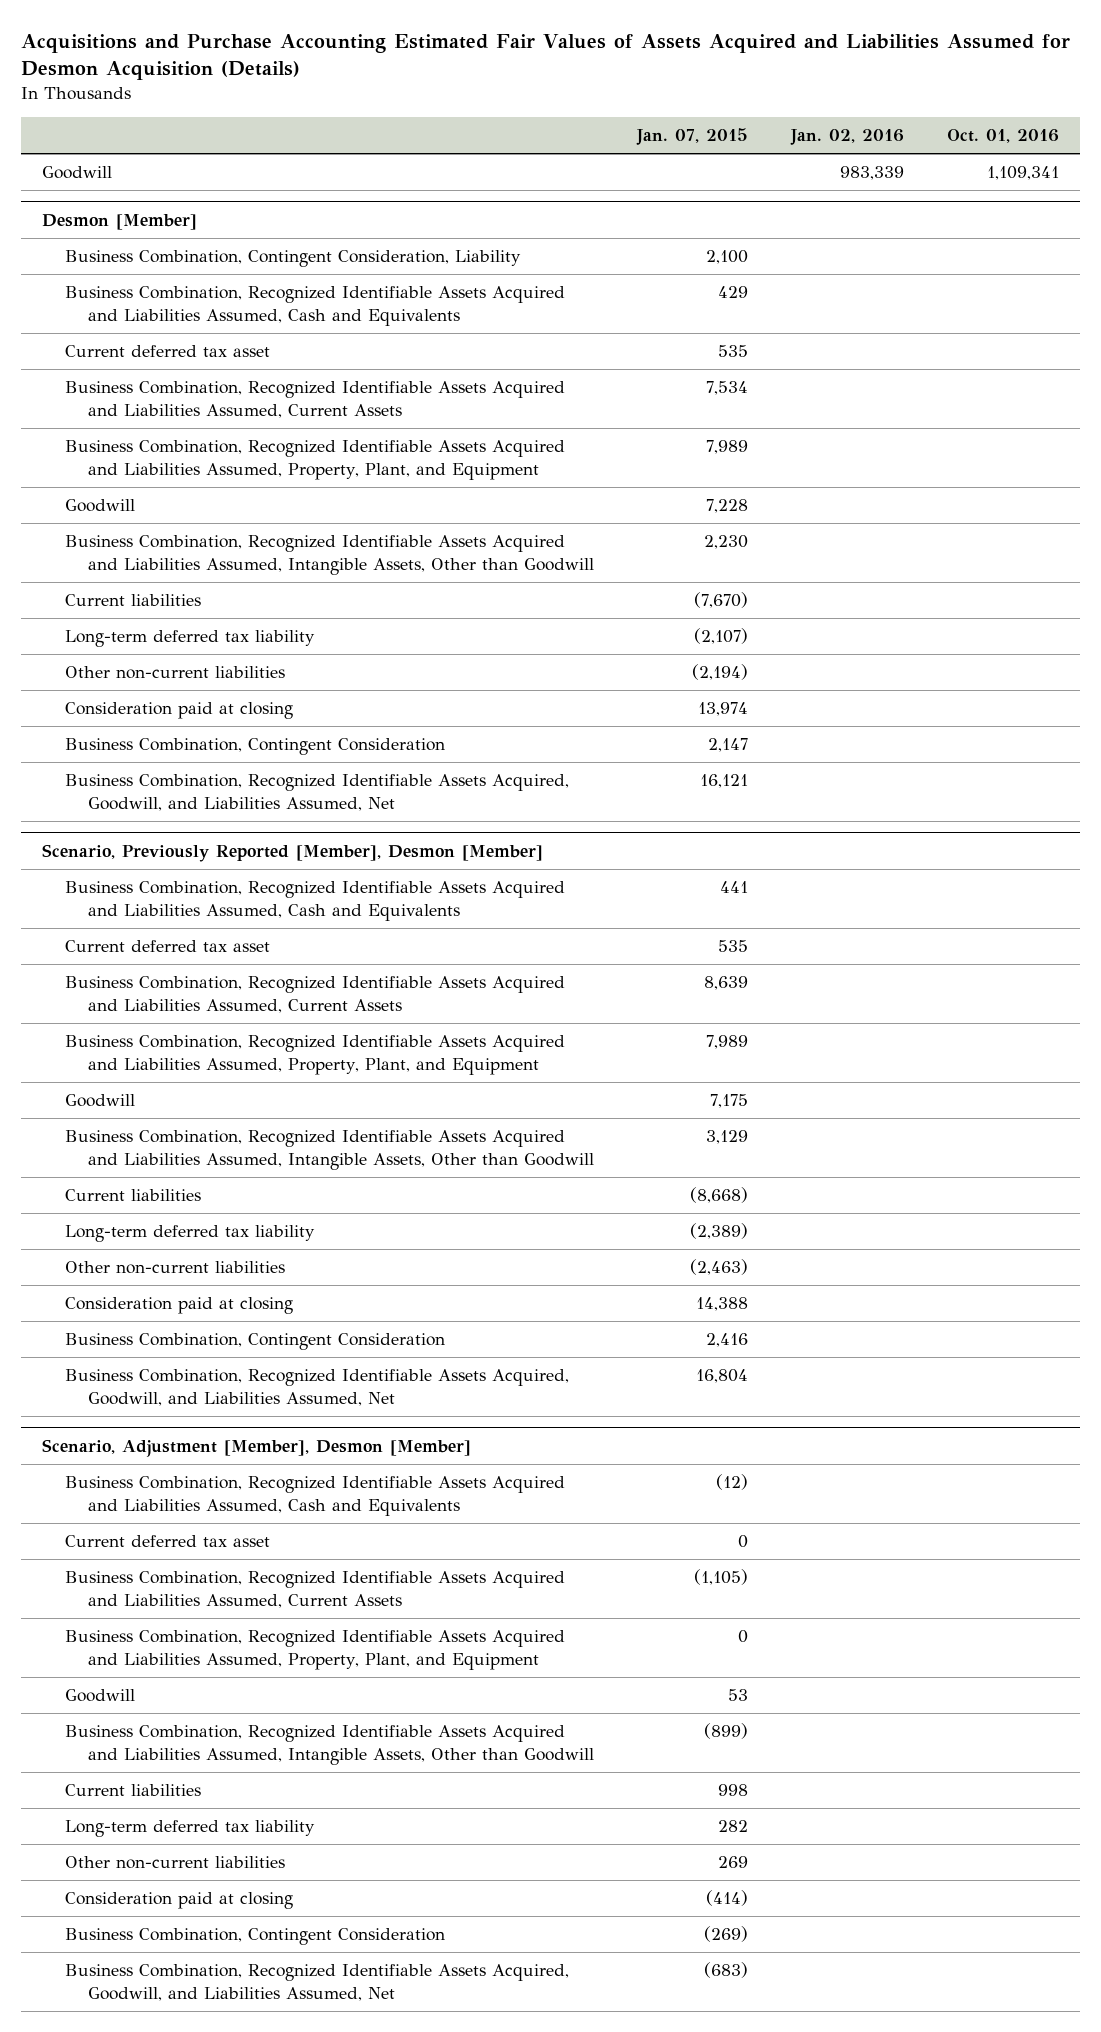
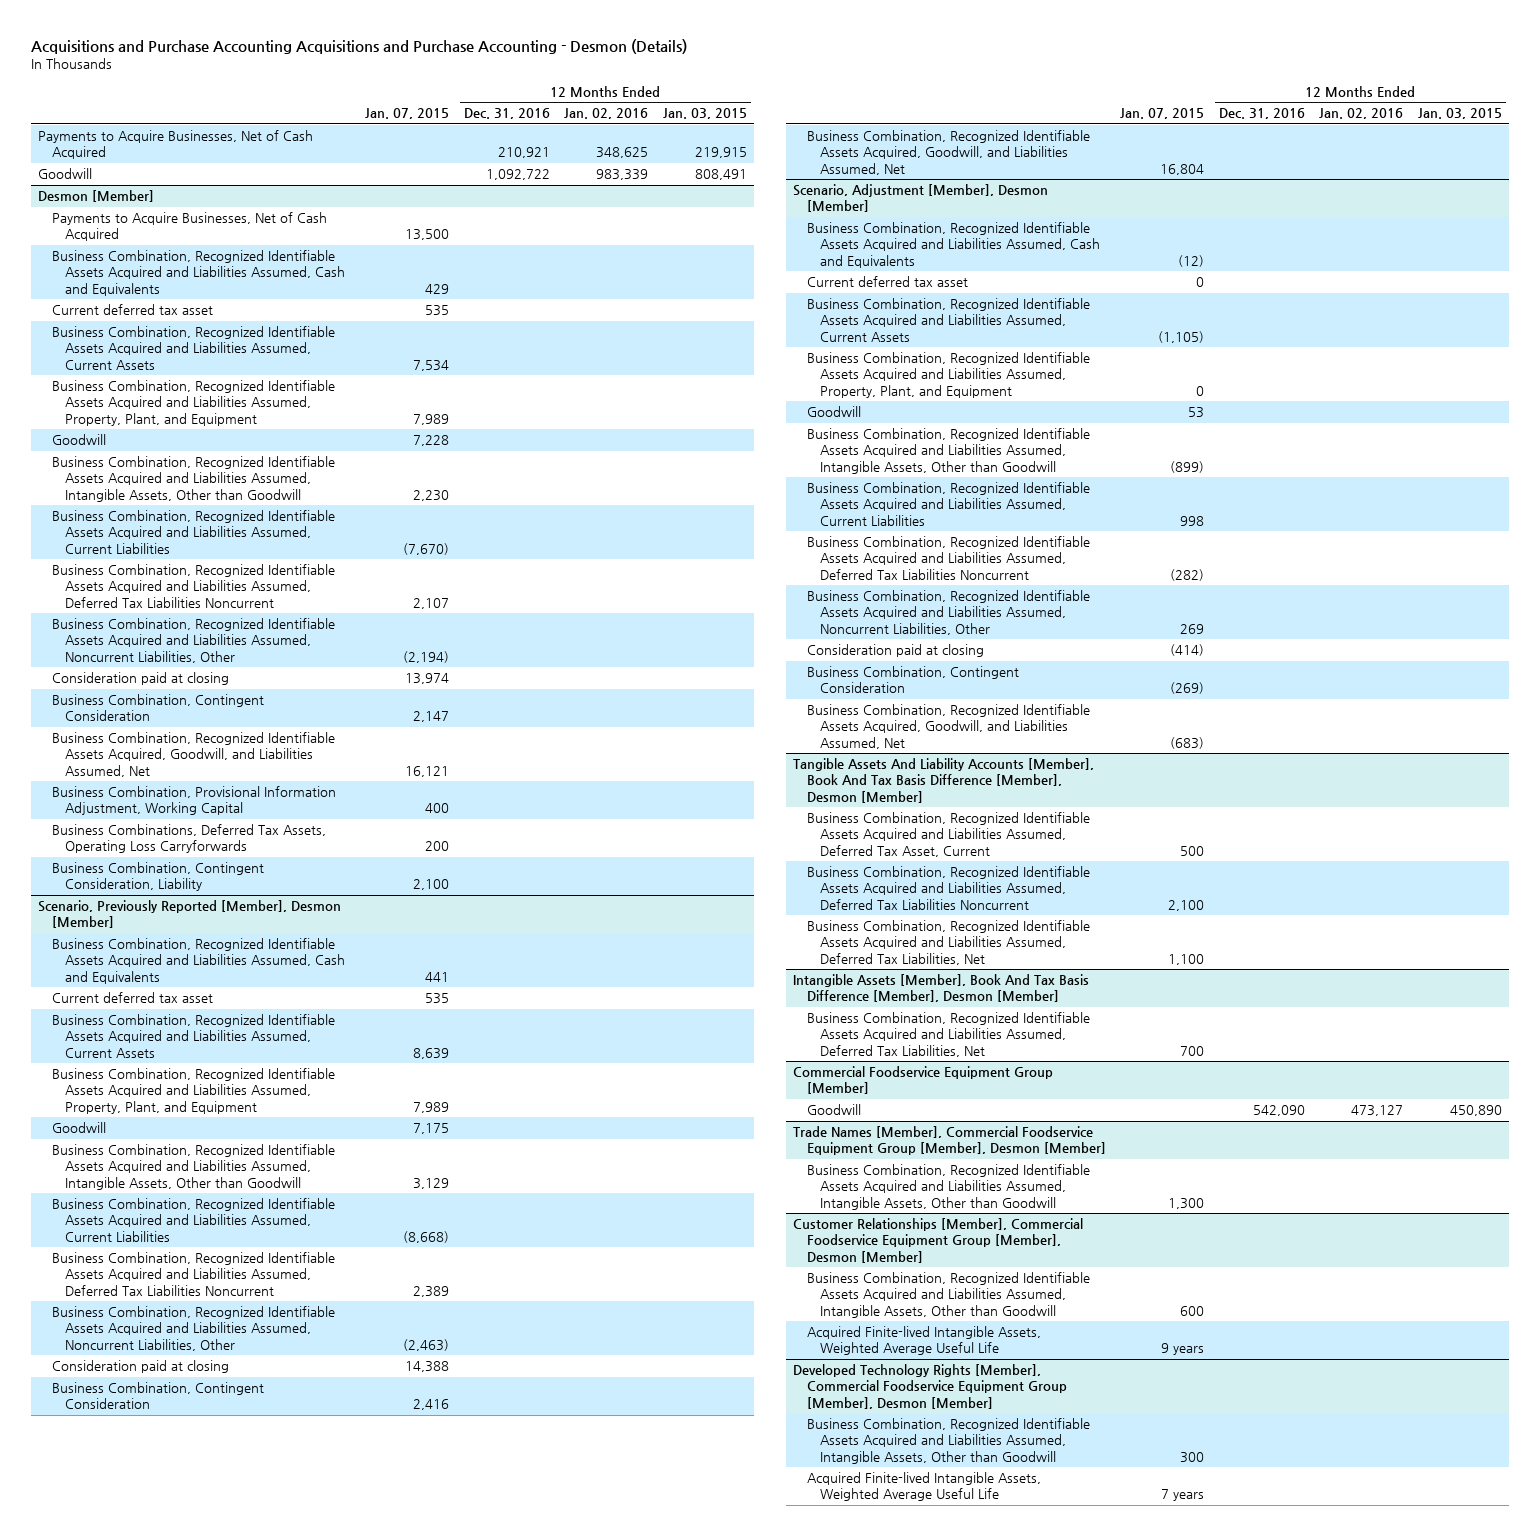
- Acquisitions and Purchase Accounting Estimated Fair Values of Assets Acquired and Liabilities Assumed for Desmon Acquisition (Details)
+ Acquisitions and Purchase Accounting Acquisitions and Purchase Accounting - Desmon (Details)
- | Jan. 07, 2015 | Jan. 02, 2016 | Oct. 01, 2016
+ | Jan. 07, 2015 | 12 Months Ended Dec. 31, 2016 | 12 Months Ended Jan. 02, 2016 | 12 Months Ended Jan. 03, 2015
+ Payments to Acquire Businesses, Net of Cash Acquired | | 210,921 | 348,625 | 219,915
@ Desmon [Member]
+ Payments to Acquire Businesses, Net of Cash Acquired | 13,500 | | |
- Current liabilities | (7,670) | |
- Long-term deferred tax liability | (2,107) | |
- Other non-current liabilities | (2,194) | |
+ Business Combination, Recognized Identifiable Assets Acquired and Liabilities Assumed, Current Liabilities | (7,670) | | |
+ Business Combination, Recognized Identifiable Assets Acquired and Liabilities Assumed, Deferred Tax Liabilities Noncurrent | 2,107 | | |
+ Business Combination, Recognized Identifiable Assets Acquired and Liabilities Assumed, Noncurrent Liabilities, Other | (2,194) | | |
+ Business Combination, Provisional Information Adjustment, Working Capital | 400 | | |
+ Business Combinations, Deferred Tax Assets, Operating Loss Carryforwards | 200 | | |
moved down: Business Combination, Contingent Consideration, Liability | 2,100 | | |
@ Scenario, Previously Reported [Member], Desmon [Member]
- Current liabilities | (8,668) | |
- Long-term deferred tax liability | (2,389) | |
- Other non-current liabilities | (2,463) | |
+ Business Combination, Recognized Identifiable Assets Acquired and Liabilities Assumed, Current Liabilities | (8,668) | | |
+ Business Combination, Recognized Identifiable Assets Acquired and Liabilities Assumed, Deferred Tax Liabilities Noncurrent | 2,389 | | |
+ Business Combination, Recognized Identifiable Assets Acquired and Liabilities Assumed, Noncurrent Liabilities, Other | (2,463) | | |
@ Scenario, Adjustment [Member], Desmon [Member]
- Current liabilities | 998 | |
- Long-term deferred tax liability | 282 | |
- Other non-current liabilities | 269 | |
+ Business Combination, Recognized Identifiable Assets Acquired and Liabilities Assumed, Current Liabilities | 998 | | |
+ Business Combination, Recognized Identifiable Assets Acquired and Liabilities Assumed, Deferred Tax Liabilities Noncurrent | (282) | | |
+ Business Combination, Recognized Identifiable Assets Acquired and Liabilities Assumed, Noncurrent Liabilities, Other | 269 | | |
+ Tangible Assets And Liability Accounts [Member], Book And Tax Basis Difference [Member], Desmon [Member]
+ Business Combination, Recognized Identifiable Assets Acquired and Liabilities Assumed, Deferred Tax Asset, Current | 500 | | |
+ Business Combination, Recognized Identifiable Assets Acquired and Liabilities Assumed, Deferred Tax Liabilities Noncurrent | 2,100 | | |
+ Business Combination, Recognized Identifiable Assets Acquired and Liabilities Assumed, Deferred Tax Liabilities, Net | 1,100 | | |
+ Intangible Assets [Member], Book And Tax Basis Difference [Member], Desmon [Member]
+ Business Combination, Recognized Identifiable Assets Acquired and Liabilities Assumed, Deferred Tax Liabilities, Net | 700 | | |
+ Commercial Foodservice Equipment Group [Member]
+ Goodwill | | 542,090 | 473,127 | 450,890
+ Trade Names [Member], Commercial Foodservice Equipment Group [Member], Desmon [Member]
+ Business Combination, Recognized Identifiable Assets Acquired and Liabilities Assumed, Intangible Assets, Other than Goodwill | 1,300 | | |
+ Customer Relationships [Member], Commercial Foodservice Equipment Group [Member], Desmon [Member]
+ Business Combination, Recognized Identifiable Assets Acquired and Liabilities Assumed, Intangible Assets, Other than Goodwill | 600 | | |
+ Acquired Finite-lived Intangible Assets, Weighted Average Useful Life | 9 years | | |
+ Developed Technology Rights [Member], Commercial Foodservice Equipment Group [Member], Desmon [Member]
+ Business Combination, Recognized Identifiable Assets Acquired and Liabilities Assumed, Intangible Assets, Other than Goodwill | 300 | | |
+ Acquired Finite-lived Intangible Assets, Weighted Average Useful Life | 7 years | | |

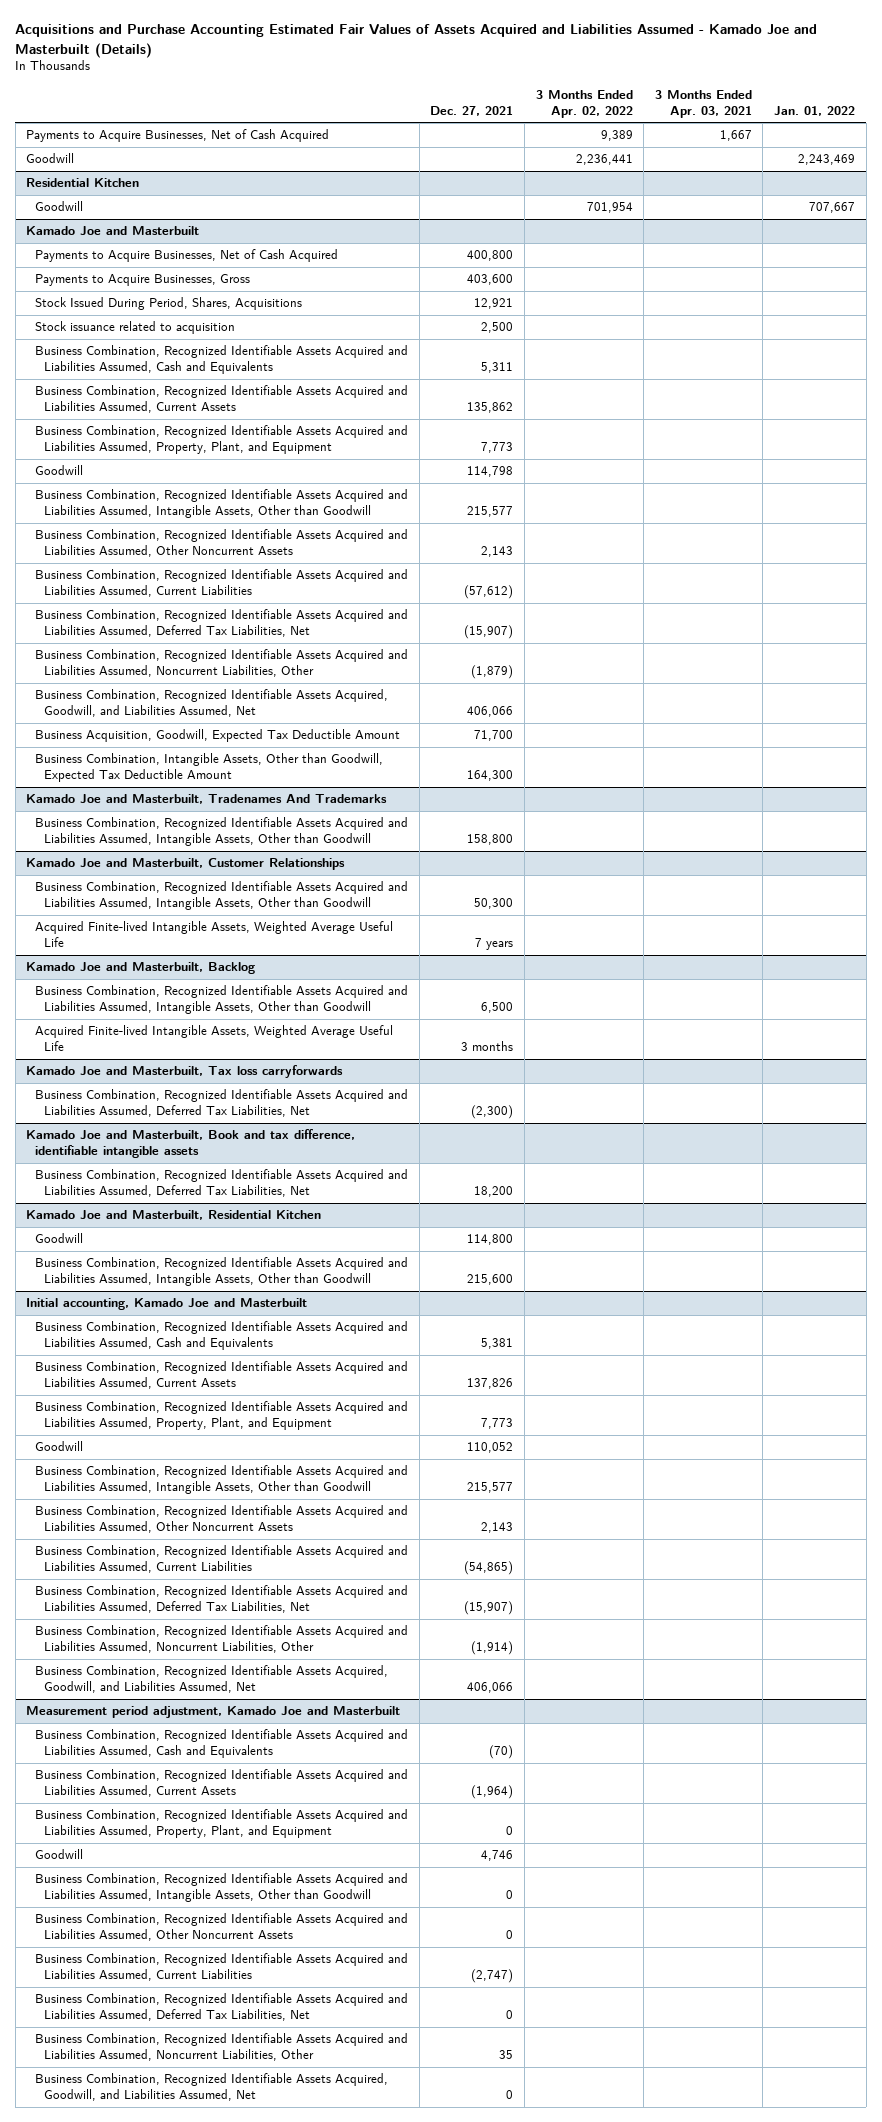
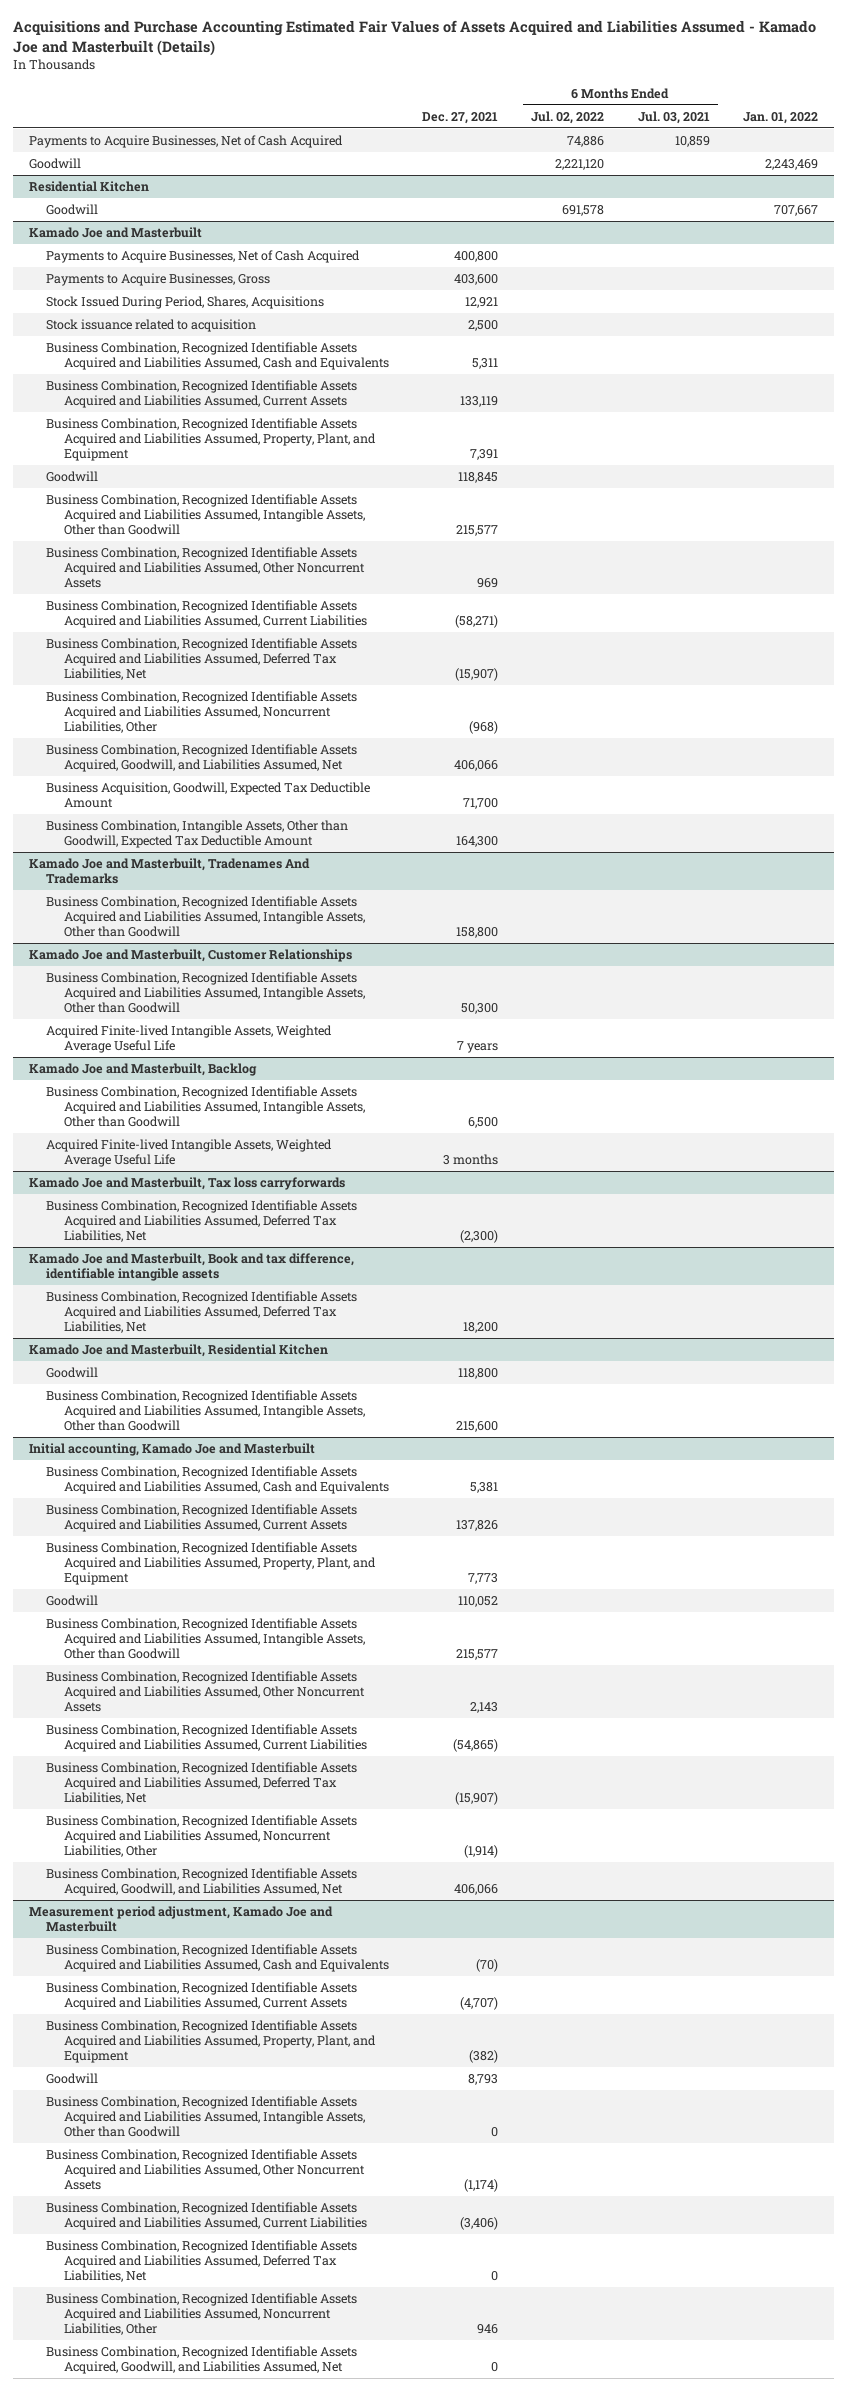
- | Dec. 27, 2021 | 3 Months Ended Apr. 02, 2022 | 3 Months Ended Apr. 03, 2021 | Jan. 01, 2022
+ | Dec. 27, 2021 | 6 Months Ended Jul. 02, 2022 | 6 Months Ended Jul. 03, 2021 | Jan. 01, 2022
@ Kamado Joe and Masterbuilt
- Business Combination, Recognized Identifiable Assets Acquired and Liabilities Assumed, Current Assets | 135,862 | | |
- Business Combination, Recognized Identifiable Assets Acquired and Liabilities Assumed, Property, Plant, and Equipment | 7,773 | | |
- Goodwill | 114,798 | | |
+ Business Combination, Recognized Identifiable Assets Acquired and Liabilities Assumed, Current Assets | 133,119 | | |
+ Business Combination, Recognized Identifiable Assets Acquired and Liabilities Assumed, Property, Plant, and Equipment | 7,391 | | |
+ Goodwill | 118,845 | | |
- Business Combination, Recognized Identifiable Assets Acquired and Liabilities Assumed, Other Noncurrent Assets | 2,143 | | |
- Business Combination, Recognized Identifiable Assets Acquired and Liabilities Assumed, Current Liabilities | (57,612) | | |
+ Business Combination, Recognized Identifiable Assets Acquired and Liabilities Assumed, Other Noncurrent Assets | 969 | | |
+ Business Combination, Recognized Identifiable Assets Acquired and Liabilities Assumed, Current Liabilities | (58,271) | | |
- Business Combination, Recognized Identifiable Assets Acquired and Liabilities Assumed, Noncurrent Liabilities, Other | (1,879) | | |
+ Business Combination, Recognized Identifiable Assets Acquired and Liabilities Assumed, Noncurrent Liabilities, Other | (968) | | |
@ Kamado Joe and Masterbuilt, Residential Kitchen
- Goodwill | 114,800 | | |
+ Goodwill | 118,800 | | |
@ Measurement period adjustment, Kamado Joe and Masterbuilt
- Business Combination, Recognized Identifiable Assets Acquired and Liabilities Assumed, Current Assets | (1,964) | | |
- Business Combination, Recognized Identifiable Assets Acquired and Liabilities Assumed, Property, Plant, and Equipment | 0 | | |
- Goodwill | 4,746 | | |
+ Business Combination, Recognized Identifiable Assets Acquired and Liabilities Assumed, Current Assets | (4,707) | | |
+ Business Combination, Recognized Identifiable Assets Acquired and Liabilities Assumed, Property, Plant, and Equipment | (382) | | |
+ Goodwill | 8,793 | | |
- Business Combination, Recognized Identifiable Assets Acquired and Liabilities Assumed, Other Noncurrent Assets | 0 | | |
- Business Combination, Recognized Identifiable Assets Acquired and Liabilities Assumed, Current Liabilities | (2,747) | | |
+ Business Combination, Recognized Identifiable Assets Acquired and Liabilities Assumed, Other Noncurrent Assets | (1,174) | | |
+ Business Combination, Recognized Identifiable Assets Acquired and Liabilities Assumed, Current Liabilities | (3,406) | | |
- Business Combination, Recognized Identifiable Assets Acquired and Liabilities Assumed, Noncurrent Liabilities, Other | 35 | | |
+ Business Combination, Recognized Identifiable Assets Acquired and Liabilities Assumed, Noncurrent Liabilities, Other | 946 | | |

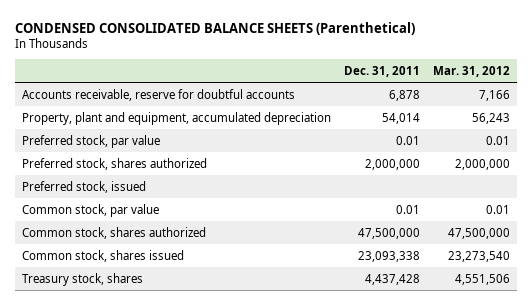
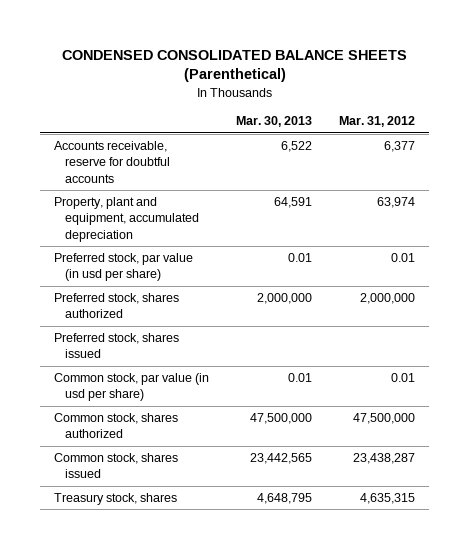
- | Dec. 31, 2011 | Mar. 31, 2012
+ | Mar. 30, 2013 | Mar. 31, 2012
- Accounts receivable, reserve for doubtful accounts | 6,878 | 7,166
- Property, plant and equipment, accumulated depreciation | 54,014 | 56,243
- Preferred stock, par value | 0.01 | 0.01
+ Accounts receivable, reserve for doubtful accounts | 6,522 | 6,377
+ Property, plant and equipment, accumulated depreciation | 64,591 | 63,974
+ Preferred stock, par value (in usd per share) | 0.01 | 0.01
- Preferred stock, issued
- Common stock, par value | 0.01 | 0.01
+ Preferred stock, shares issued
+ Common stock, par value (in usd per share) | 0.01 | 0.01
- Common stock, shares issued | 23,093,338 | 23,273,540
- Treasury stock, shares | 4,437,428 | 4,551,506
+ Common stock, shares issued | 23,442,565 | 23,438,287
+ Treasury stock, shares | 4,648,795 | 4,635,315

